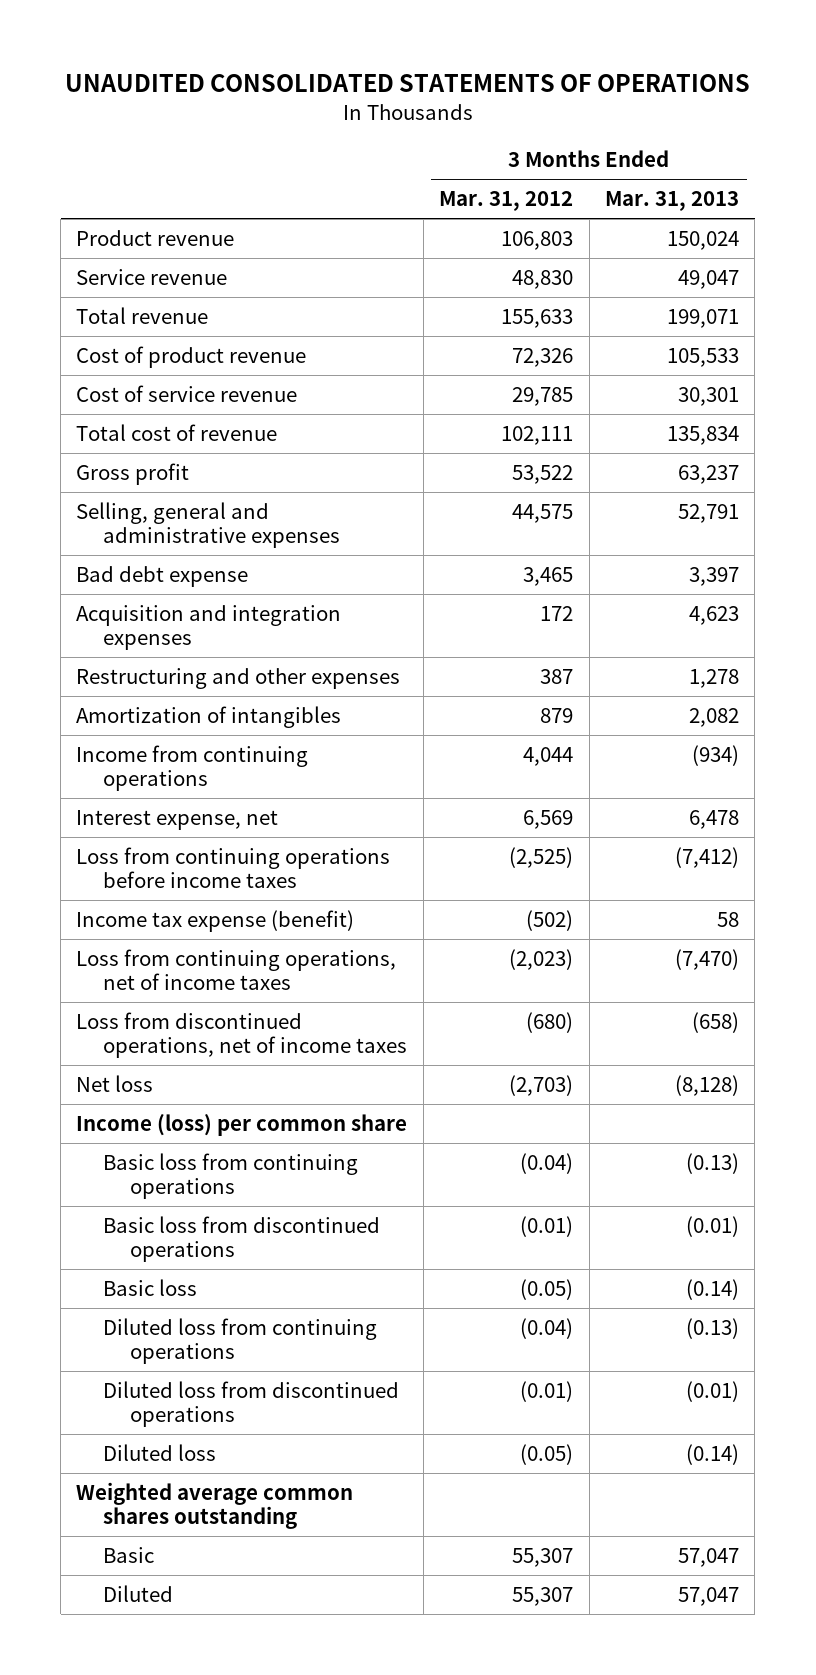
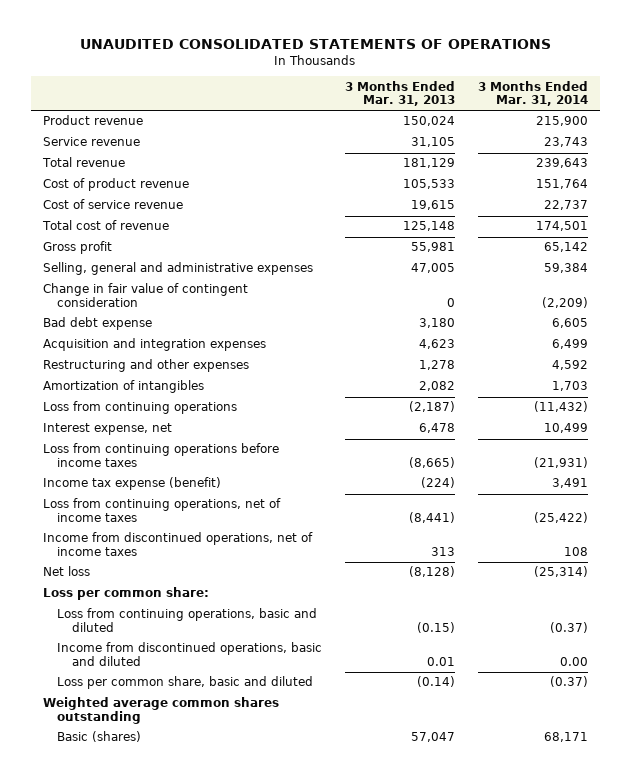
- | 3 Months Ended Mar. 31, 2012 | 3 Months Ended Mar. 31, 2013
+ | 3 Months Ended Mar. 31, 2013 | 3 Months Ended Mar. 31, 2014
- Service revenue | 48,830 | 49,047
- Total revenue | 155,633 | 199,071
+ Service revenue | 31,105 | 23,743
+ Total revenue | 181,129 | 239,643
- Cost of service revenue | 29,785 | 30,301
- Total cost of revenue | 102,111 | 135,834
- Gross profit | 53,522 | 63,237
- Selling, general and administrative expenses | 44,575 | 52,791
- Bad debt expense | 3,465 | 3,397
+ Cost of service revenue | 19,615 | 22,737
+ Total cost of revenue | 125,148 | 174,501
+ Gross profit | 55,981 | 65,142
+ Selling, general and administrative expenses | 47,005 | 59,384
+ Change in fair value of contingent consideration | 0 | (2,209)
+ Bad debt expense | 3,180 | 6,605
- Income from continuing operations | 4,044 | (934)
+ Loss from continuing operations | (2,187) | (11,432)
- Loss from continuing operations before income taxes | (2,525) | (7,412)
- Income tax expense (benefit) | (502) | 58
- Loss from continuing operations, net of income taxes | (2,023) | (7,470)
- Loss from discontinued operations, net of income taxes | (680) | (658)
+ Loss from continuing operations before income taxes | (8,665) | (21,931)
+ Income tax expense (benefit) | (224) | 3,491
+ Loss from continuing operations, net of income taxes | (8,441) | (25,422)
+ Income from discontinued operations, net of income taxes | 313 | 108
- Income (loss) per common share
- Basic loss from continuing operations | (0.04) | (0.13)
- Basic loss from discontinued operations | (0.01) | (0.01)
- Basic loss | (0.05) | (0.14)
- Diluted loss from continuing operations | (0.04) | (0.13)
- Diluted loss from discontinued operations | (0.01) | (0.01)
- Diluted loss | (0.05) | (0.14)
+ Loss per common share:
+ Loss from continuing operations, basic and diluted | (0.15) | (0.37)
+ Income from discontinued operations, basic and diluted | 0.01 | 0.00
+ Loss per common share, basic and diluted | (0.14) | (0.37)
- Basic | 55,307 | 57,047
- Diluted | 55,307 | 57,047
+ Basic (shares) | 57,047 | 68,171

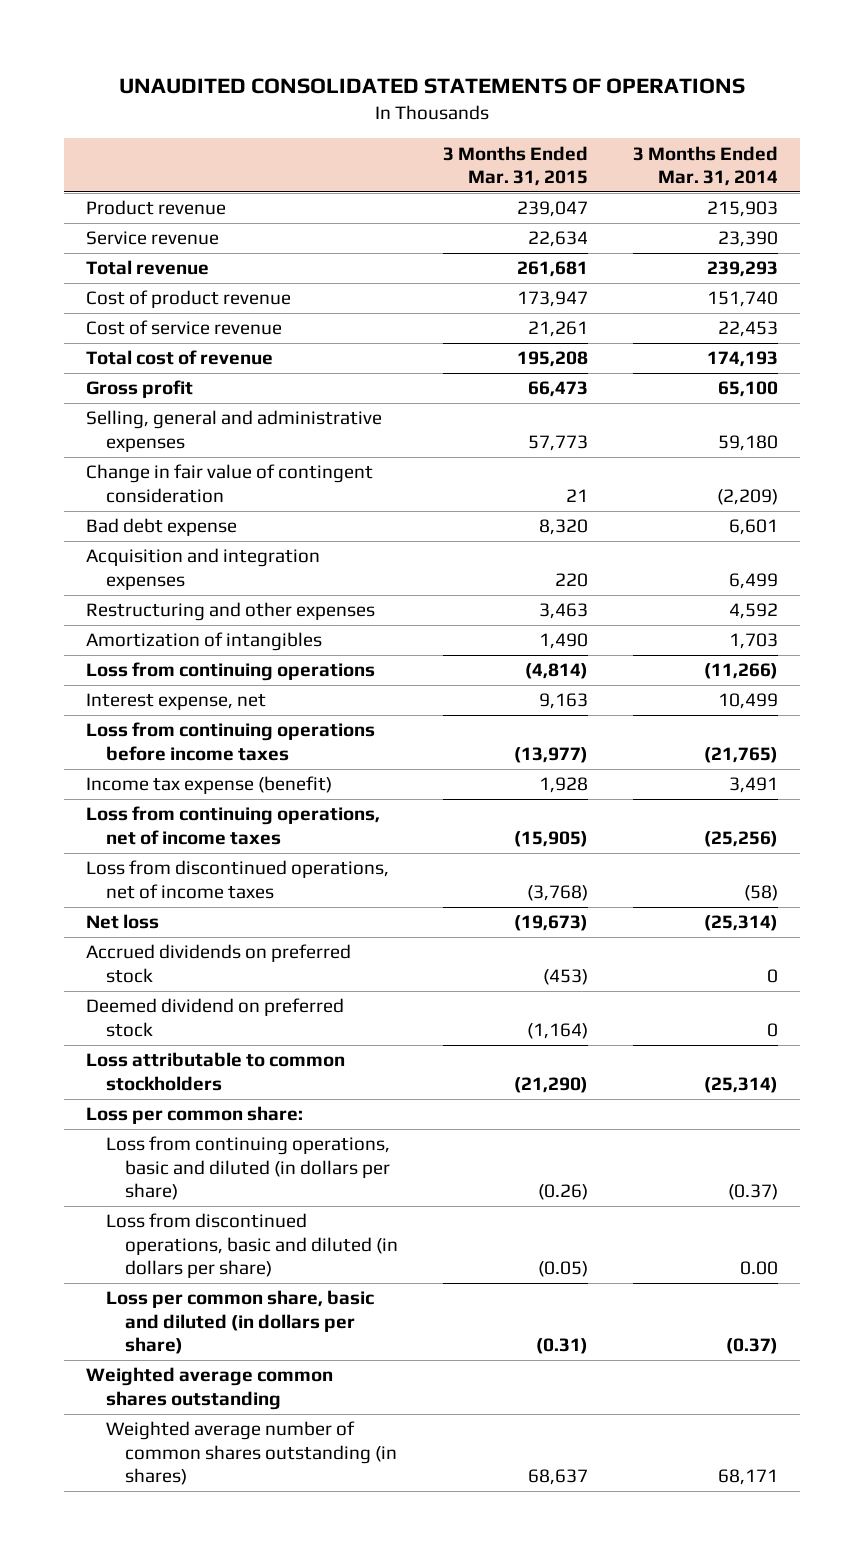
- | 3 Months Ended Mar. 31, 2013 | 3 Months Ended Mar. 31, 2014
+ | 3 Months Ended Mar. 31, 2015 | 3 Months Ended Mar. 31, 2014
- Product revenue | 150,024 | 215,900
- Service revenue | 31,105 | 23,743
- Total revenue | 181,129 | 239,643
- Cost of product revenue | 105,533 | 151,764
- Cost of service revenue | 19,615 | 22,737
- Total cost of revenue | 125,148 | 174,501
- Gross profit | 55,981 | 65,142
- Selling, general and administrative expenses | 47,005 | 59,384
+ Product revenue | 239,047 | 215,903
+ Service revenue | 22,634 | 23,390
+ Total revenue | 261,681 | 239,293
+ Cost of product revenue | 173,947 | 151,740
+ Cost of service revenue | 21,261 | 22,453
+ Total cost of revenue | 195,208 | 174,193
+ Gross profit | 66,473 | 65,100
+ Selling, general and administrative expenses | 57,773 | 59,180
- Bad debt expense | 3,180 | 6,605
+ Bad debt expense | 8,320 | 6,601
- Loss from continuing operations | (2,187) | (11,432)
+ Loss from continuing operations | (4,814) | (11,266)
- Loss from continuing operations before income taxes | (8,665) | (21,931)
+ Loss from continuing operations before income taxes | (13,977) | (21,765)
- Loss from continuing operations, net of income taxes | (8,441) | (25,422)
- Income from discontinued operations, net of income taxes | 313 | 108
+ Loss from continuing operations, net of income taxes | (15,905) | (25,256)
+ Loss from discontinued operations, net of income taxes | (3,768) | (58)
+ Accrued dividends on preferred stock | (453) | 0
+ Deemed dividend on preferred stock | (1,164) | 0
+ Loss attributable to common stockholders | (21,290) | (25,314)
- Loss from continuing operations, basic and diluted | (0.15) | (0.37)
- Income from discontinued operations, basic and diluted | 0.01 | 0.00
- Loss per common share, basic and diluted | (0.14) | (0.37)
+ Loss from continuing operations, basic and diluted (in dollars per share) | (0.26) | (0.37)
+ Loss from discontinued operations, basic and diluted (in dollars per share) | (0.05) | 0.00
+ Loss per common share, basic and diluted (in dollars per share) | (0.31) | (0.37)
- Basic (shares) | 57,047 | 68,171
+ Weighted average number of common shares outstanding (in shares) | 68,637 | 68,171

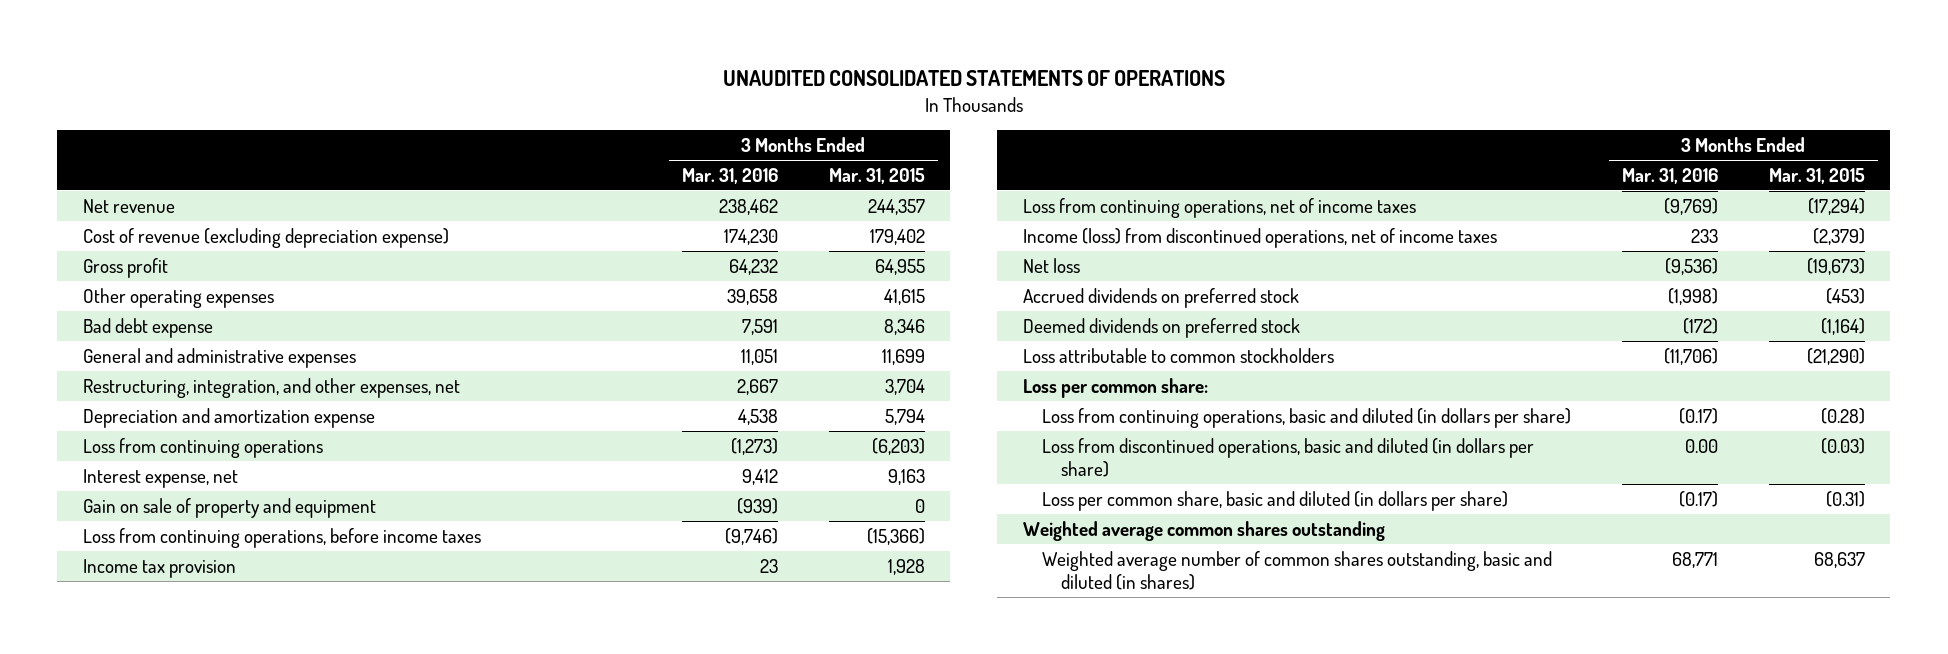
- | 3 Months Ended Mar. 31, 2015 | 3 Months Ended Mar. 31, 2014
+ | 3 Months Ended Mar. 31, 2016 | 3 Months Ended Mar. 31, 2015
- Product revenue | 239,047 | 215,903
- Service revenue | 22,634 | 23,390
- Total revenue | 261,681 | 239,293
- Cost of product revenue | 173,947 | 151,740
- Cost of service revenue | 21,261 | 22,453
- Total cost of revenue | 195,208 | 174,193
- Gross profit | 66,473 | 65,100
- Selling, general and administrative expenses | 57,773 | 59,180
- Change in fair value of contingent consideration | 21 | (2,209)
- Bad debt expense | 8,320 | 6,601
- Acquisition and integration expenses | 220 | 6,499
- Restructuring and other expenses | 3,463 | 4,592
- Amortization of intangibles | 1,490 | 1,703
- Loss from continuing operations | (4,814) | (11,266)
+ Net revenue | 238,462 | 244,357
+ Cost of revenue (excluding depreciation expense) | 174,230 | 179,402
+ Gross profit | 64,232 | 64,955
+ Other operating expenses | 39,658 | 41,615
+ Bad debt expense | 7,591 | 8,346
+ General and administrative expenses | 11,051 | 11,699
+ Restructuring, integration, and other expenses, net | 2,667 | 3,704
+ Depreciation and amortization expense | 4,538 | 5,794
+ Loss from continuing operations | (1,273) | (6,203)
- Loss from continuing operations before income taxes | (13,977) | (21,765)
- Income tax expense (benefit) | 1,928 | 3,491
- Loss from continuing operations, net of income taxes | (15,905) | (25,256)
- Loss from discontinued operations, net of income taxes | (3,768) | (58)
+ Gain on sale of property and equipment | (939) | 0
+ Loss from continuing operations, before income taxes | (9,746) | (15,366)
+ Income tax provision | 23 | 1,928
+ Loss from continuing operations, net of income taxes | (9,769) | (17,294)
+ Income (loss) from discontinued operations, net of income taxes | 233 | (2,379)
- Deemed dividend on preferred stock | (1,164) | 0
+ Deemed dividends on preferred stock | (172) | (1,164)
- Loss from continuing operations, basic and diluted (in dollars per share) | (0.26) | (0.37)
- Loss from discontinued operations, basic and diluted (in dollars per share) | (0.05) | 0.00
+ Loss from continuing operations, basic and diluted (in dollars per share) | (0.17) | (0.28)
+ Loss from discontinued operations, basic and diluted (in dollars per share) | 0.00 | (0.03)
- Weighted average number of common shares outstanding (in shares) | 68,637 | 68,171
+ Weighted average number of common shares outstanding, basic and diluted (in shares) | 68,771 | 68,637

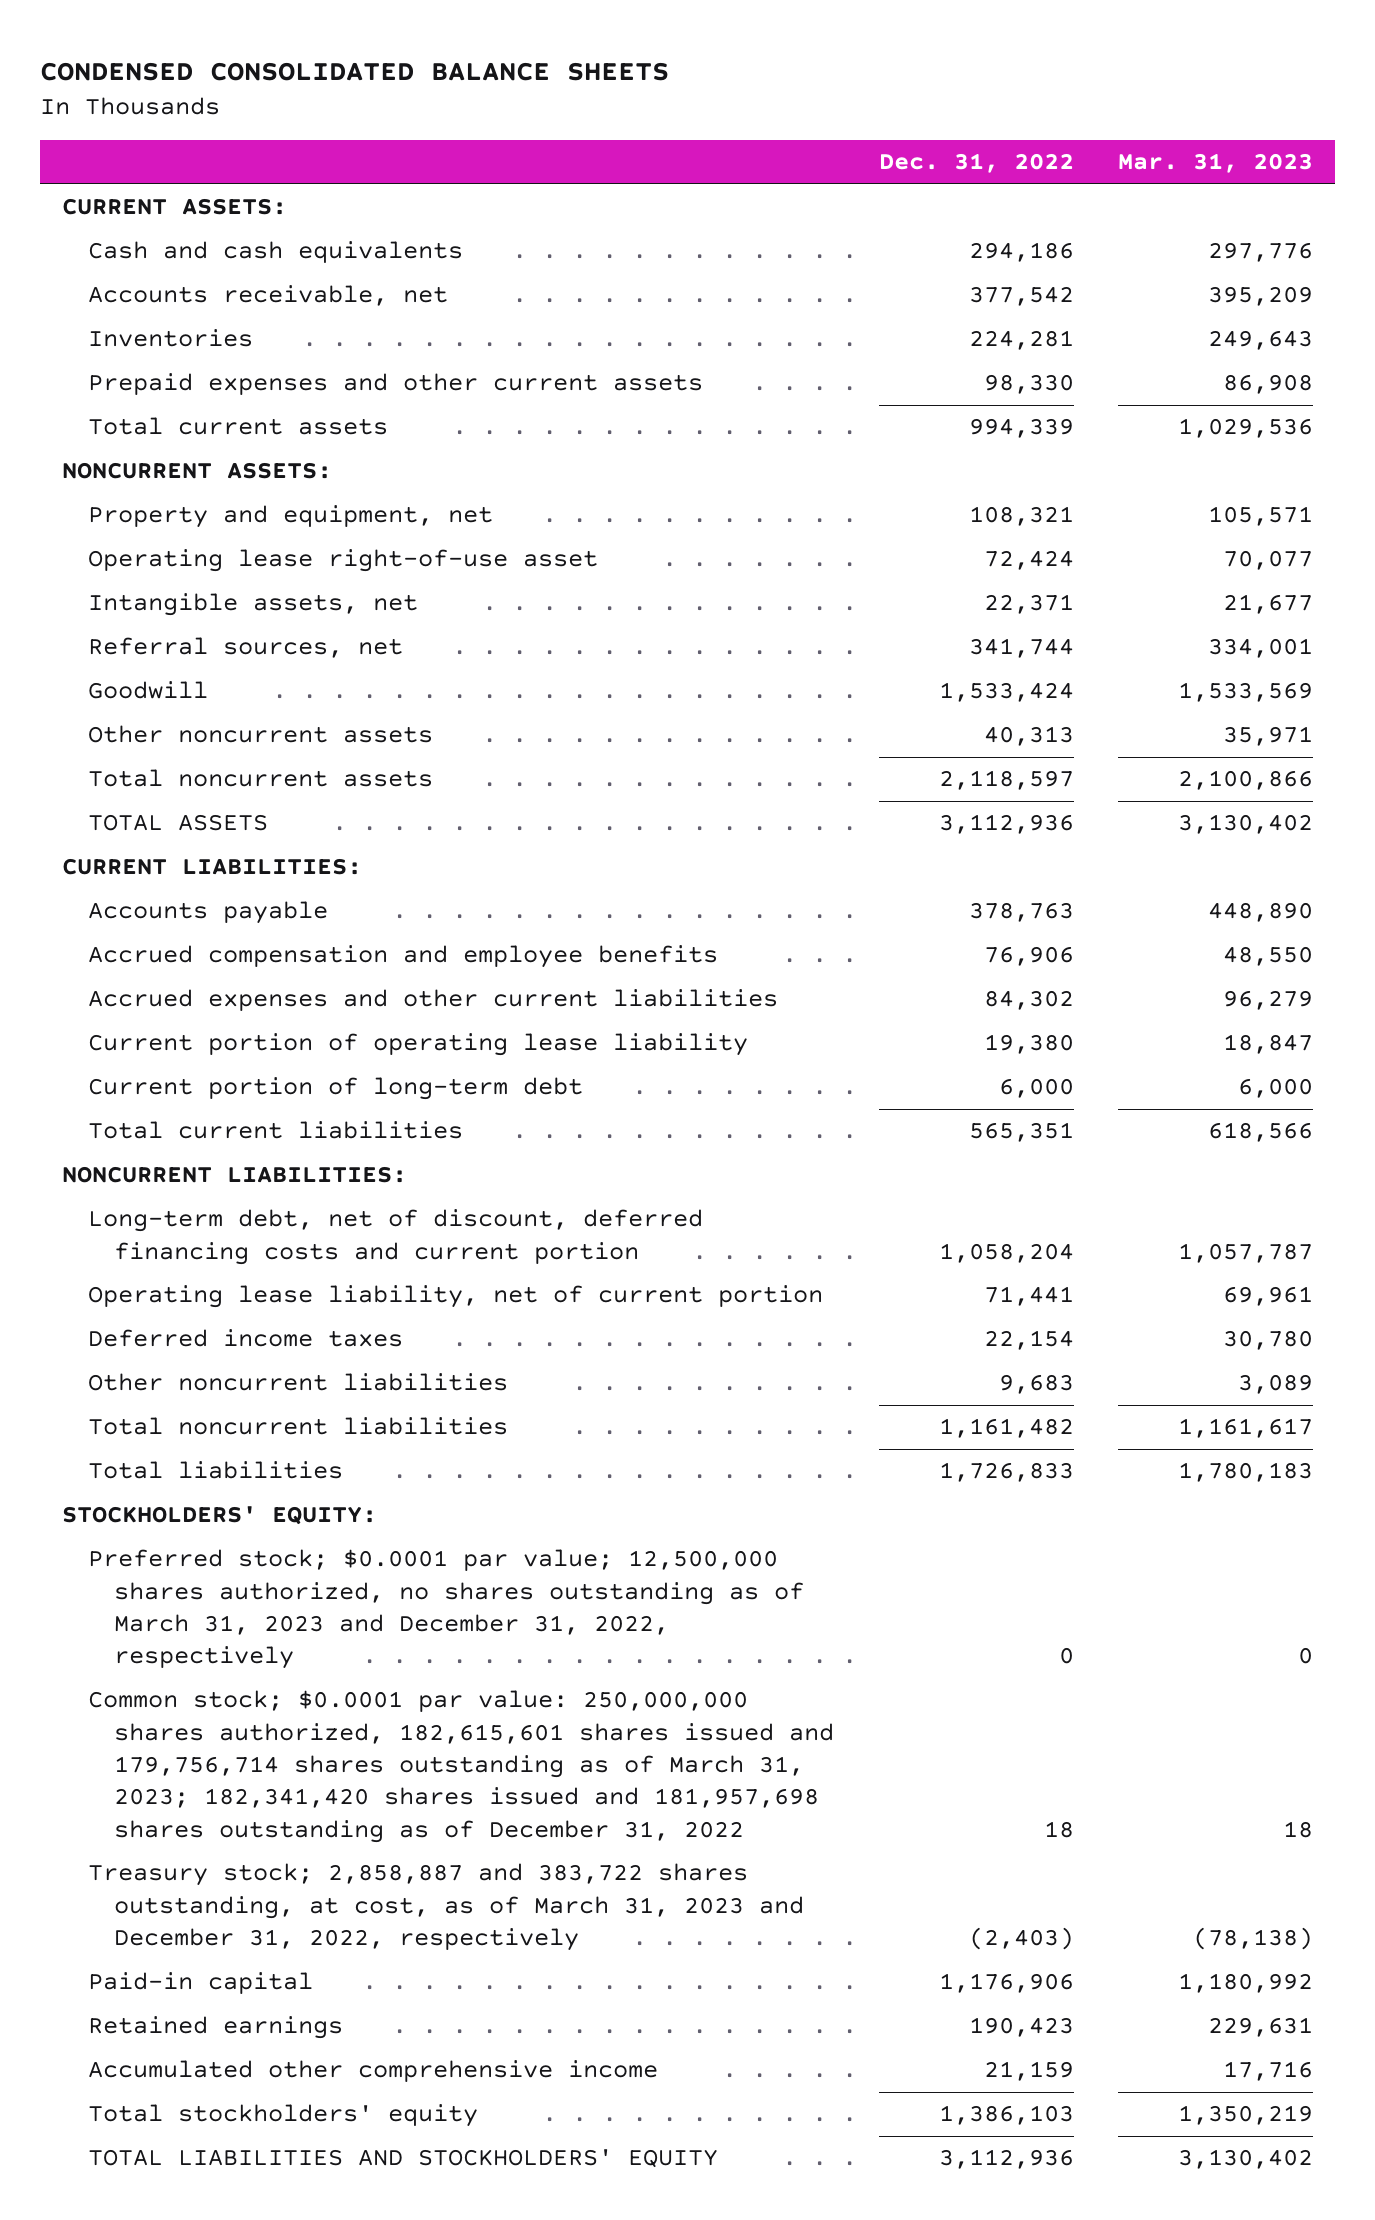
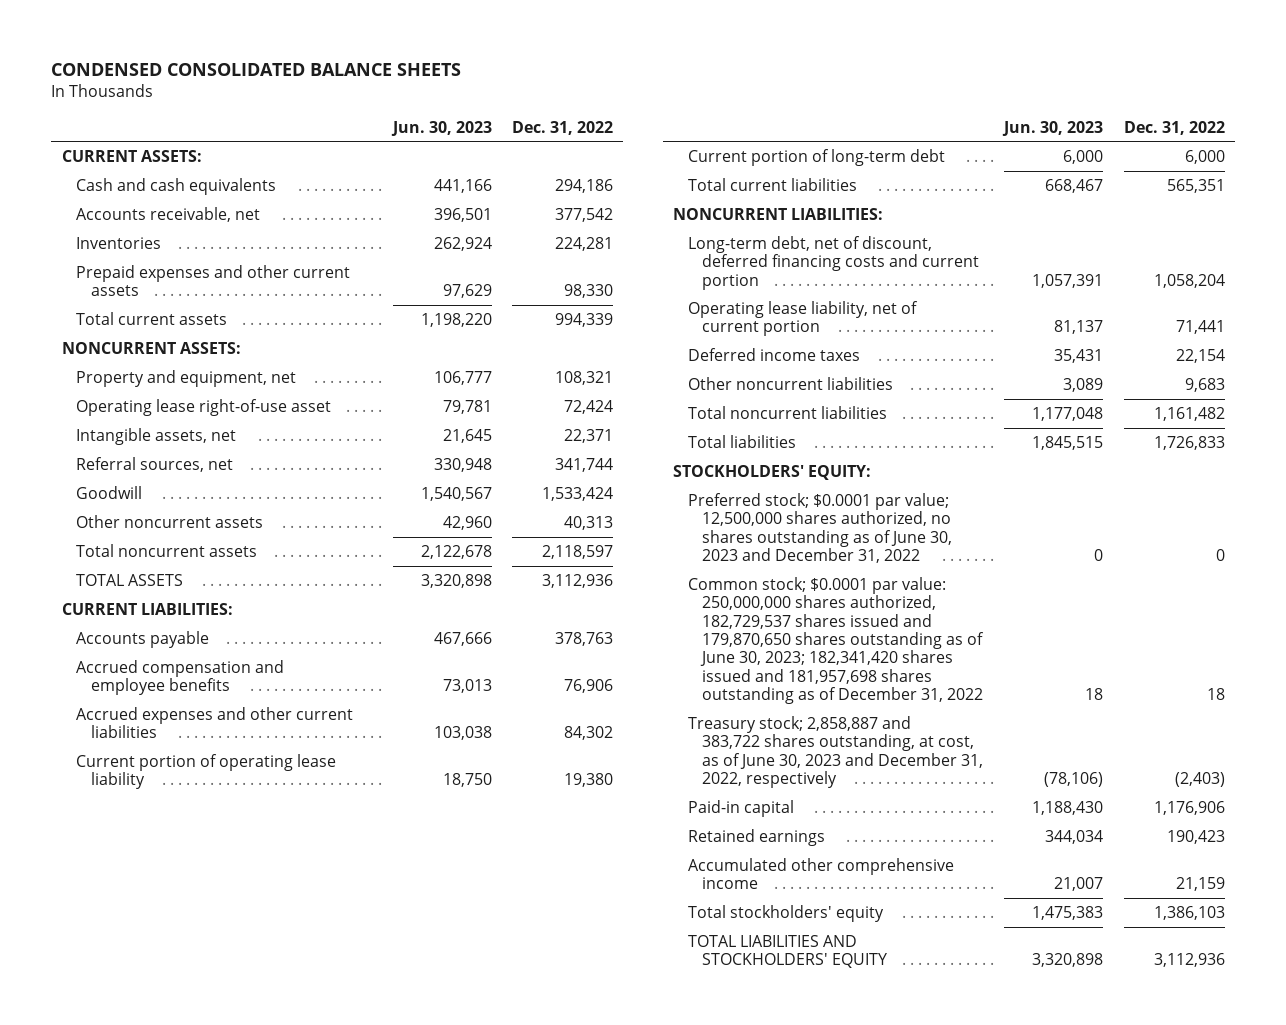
- | Dec. 31, 2022 | Mar. 31, 2023
+ | Jun. 30, 2023 | Dec. 31, 2022
- Preferred stock; $0.0001 par value; 12,500,000 shares authorized, no shares outstanding as of March 31, 2023 and December 31, 2022, respectively | 0 | 0
- Common stock; $0.0001 par value: 250,000,000 shares authorized, 182,615,601 shares issued and 179,756,714 shares outstanding as of March 31, 2023; 182,341,420 shares issued and 181,957,698 shares outstanding as of December 31, 2022 | 18 | 18
- Treasury stock; 2,858,887 and 383,722 shares outstanding, at cost, as of March 31, 2023 and December 31, 2022, respectively | (2,403) | (78,138)
+ Preferred stock; $0.0001 par value; 12,500,000 shares authorized, no shares outstanding as of June 30, 2023 and December 31, 2022 | 0 | 0
+ Common stock; $0.0001 par value: 250,000,000 shares authorized, 182,729,537 shares issued and 179,870,650 shares outstanding as of June 30, 2023; 182,341,420 shares issued and 181,957,698 shares outstanding as of December 31, 2022 | 18 | 18
+ Treasury stock; 2,858,887 and 383,722 shares outstanding, at cost, as of June 30, 2023 and December 31, 2022, respectively | (78,106) | (2,403)

